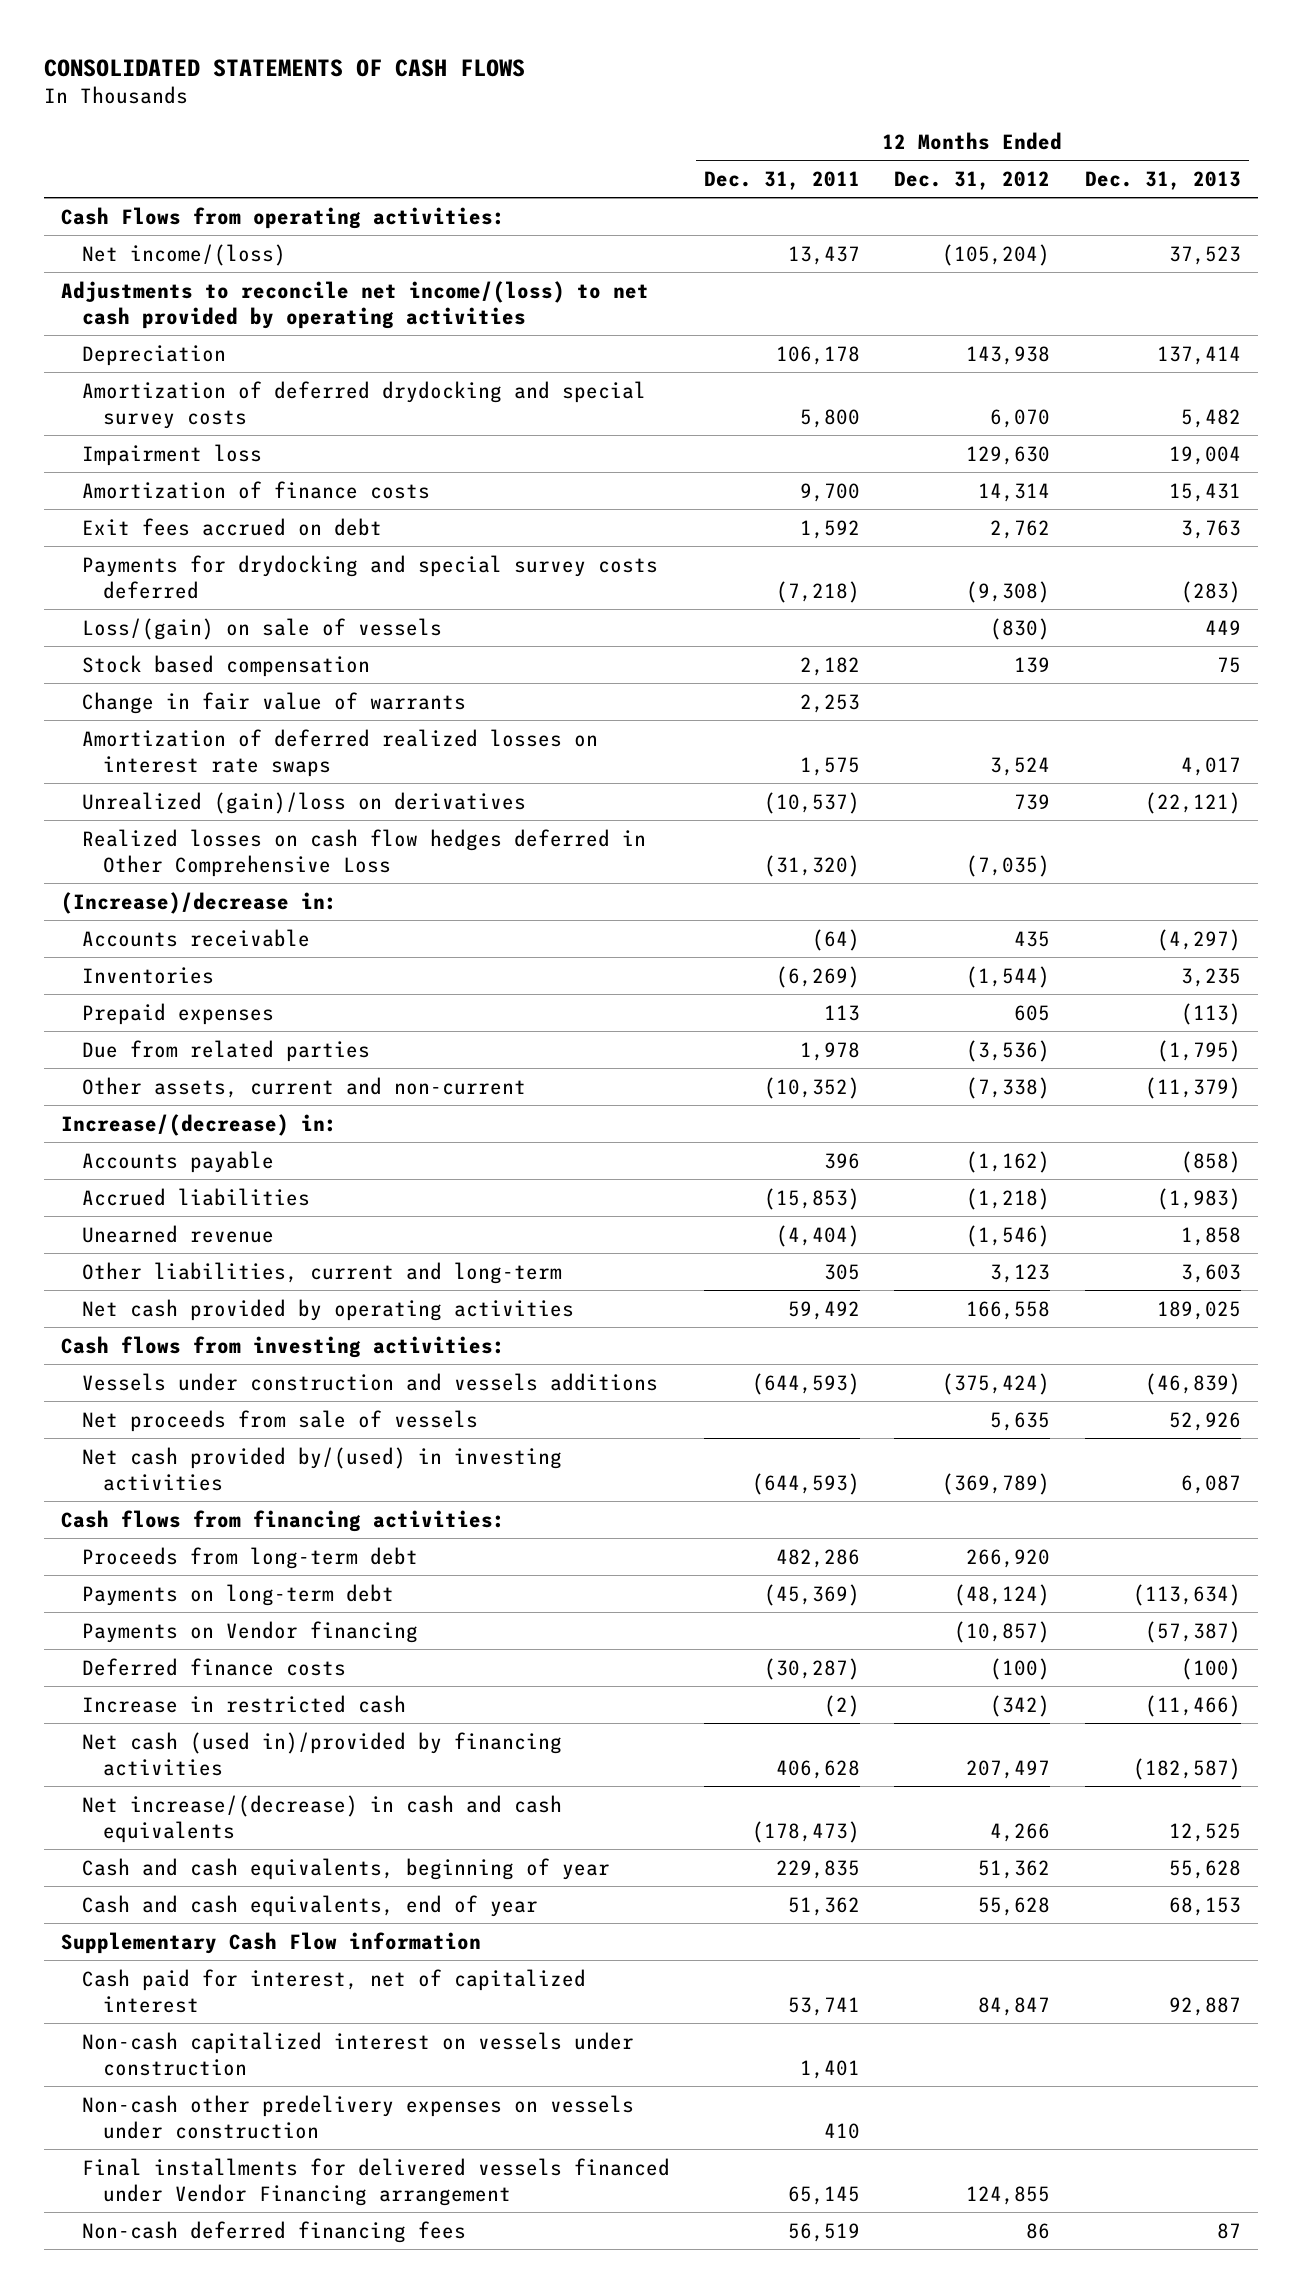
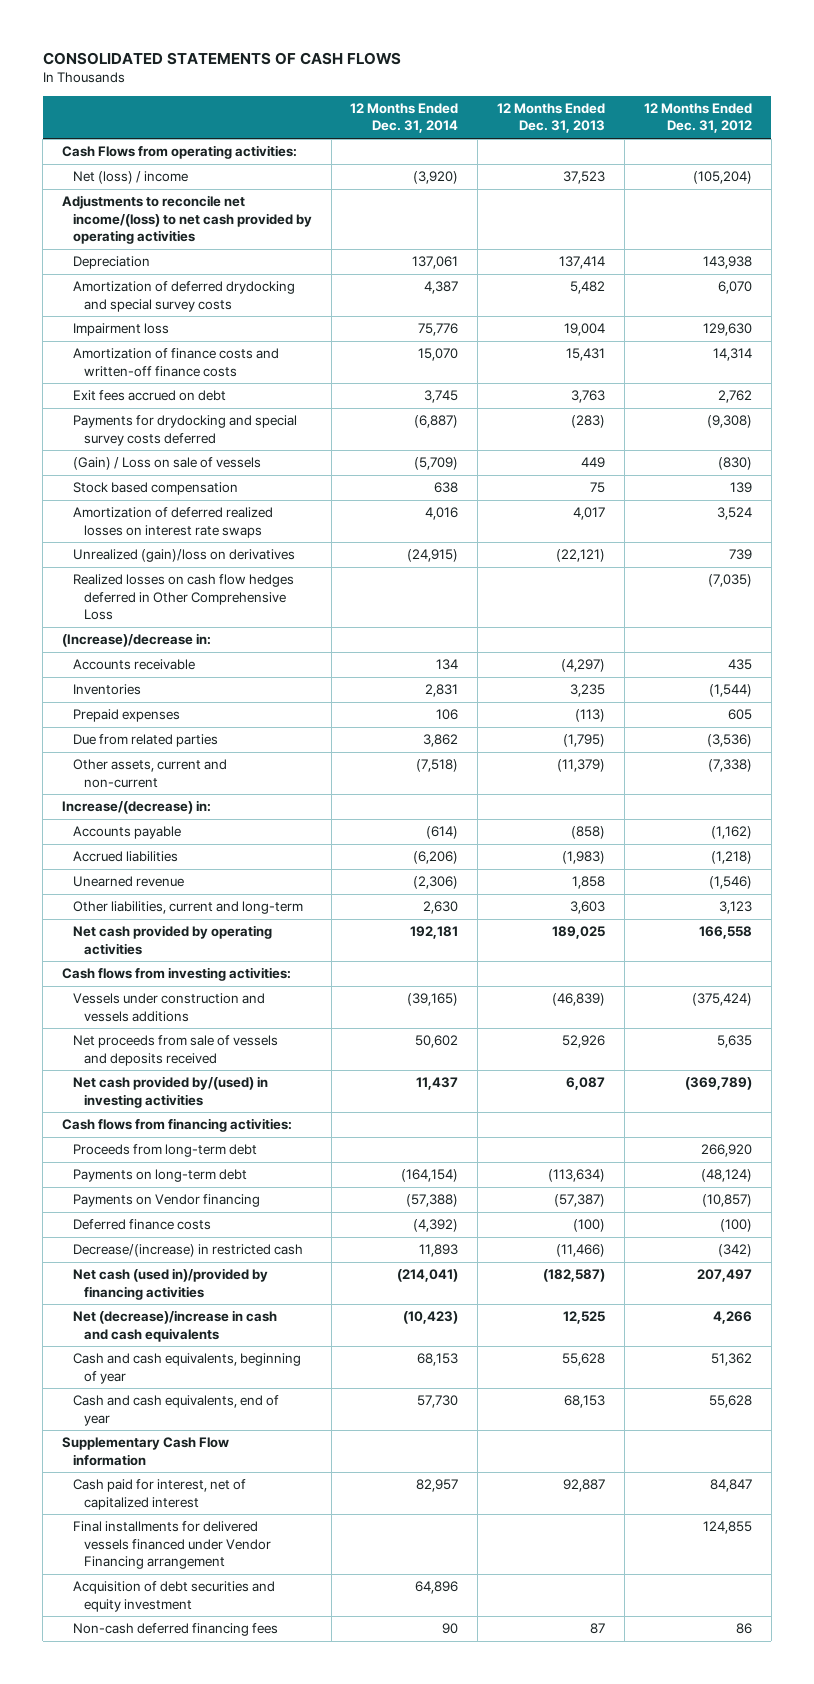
- | 12 Months Ended Dec. 31, 2011 | 12 Months Ended Dec. 31, 2012 | 12 Months Ended Dec. 31, 2013
+ | 12 Months Ended Dec. 31, 2014 | 12 Months Ended Dec. 31, 2013 | 12 Months Ended Dec. 31, 2012
- Net income/(loss) | 13,437 | (105,204) | 37,523
+ Net (loss) / income | (3,920) | 37,523 | (105,204)
- Amortization of finance costs | 9,700 | 14,314 | 15,431
+ Amortization of finance costs and written-off finance costs | 15,070 | 15,431 | 14,314
- Loss/(gain) on sale of vessels | | (830) | 449
+ (Gain) / Loss on sale of vessels | (5,709) | 449 | (830)
- Change in fair value of warrants | 2,253 | |
- Net proceeds from sale of vessels | | 5,635 | 52,926
+ Net proceeds from sale of vessels and deposits received | 50,602 | 52,926 | 5,635
- Increase in restricted cash | (2) | (342) | (11,466)
+ Decrease/(increase) in restricted cash | 11,893 | (11,466) | (342)
- Net increase/(decrease) in cash and cash equivalents | (178,473) | 4,266 | 12,525
+ Net (decrease)/increase in cash and cash equivalents | (10,423) | 12,525 | 4,266
- Non-cash capitalized interest on vessels under construction | 1,401 | |
- Non-cash other predelivery expenses on vessels under construction | 410 | |
+ Acquisition of debt securities and equity investment | 64,896 | |

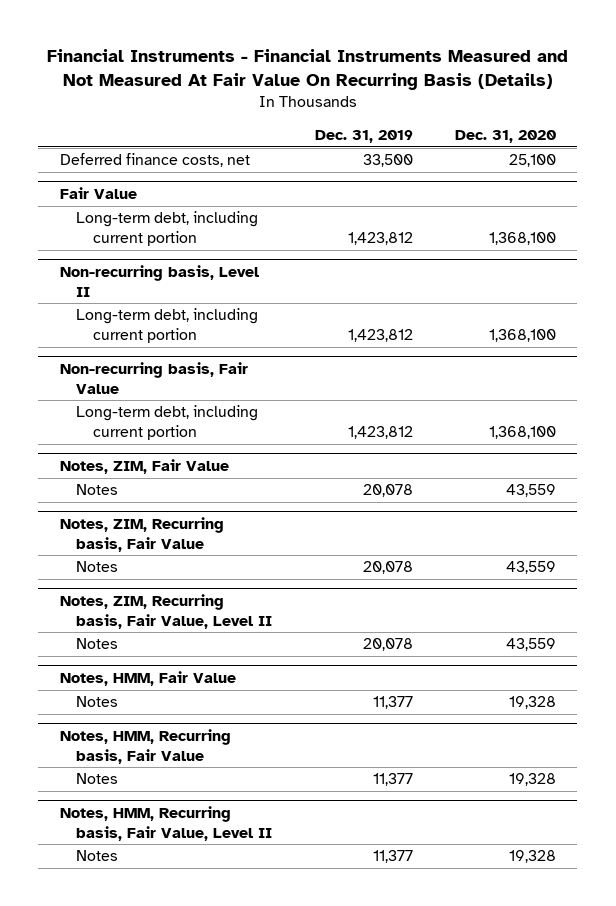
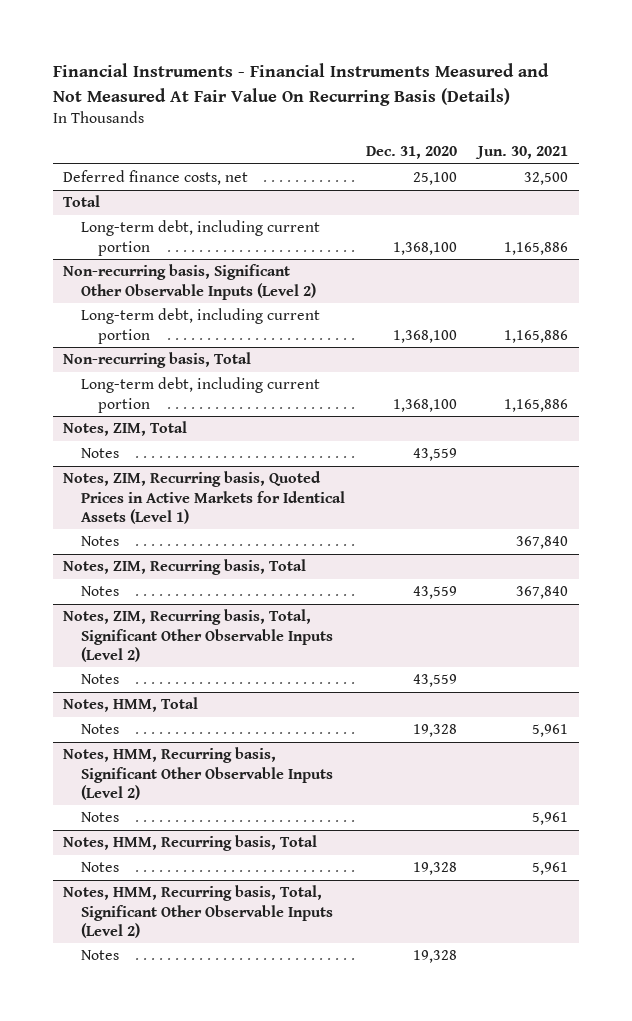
- | Dec. 31, 2019 | Dec. 31, 2020
+ | Dec. 31, 2020 | Jun. 30, 2021
- Fair Value
+ Total
- Non-recurring basis, Level II
+ Non-recurring basis, Significant Other Observable Inputs (Level 2)
- Non-recurring basis, Fair Value
+ Non-recurring basis, Total
- Notes, ZIM, Fair Value
+ Notes, ZIM, Total
- Notes, ZIM, Recurring basis, Fair Value
+ Notes, ZIM, Recurring basis, Quoted Prices in Active Markets for Identical Assets (Level 1)
+ Notes | | 367,840
+ Notes, ZIM, Recurring basis, Total
- Notes, ZIM, Recurring basis, Fair Value, Level II
+ Notes, ZIM, Recurring basis, Total, Significant Other Observable Inputs (Level 2)
- Notes, HMM, Fair Value
+ Notes, HMM, Total
- Notes, HMM, Recurring basis, Fair Value
+ Notes, HMM, Recurring basis, Significant Other Observable Inputs (Level 2)
+ Notes | | 5,961
+ Notes, HMM, Recurring basis, Total
- Notes, HMM, Recurring basis, Fair Value, Level II
+ Notes, HMM, Recurring basis, Total, Significant Other Observable Inputs (Level 2)

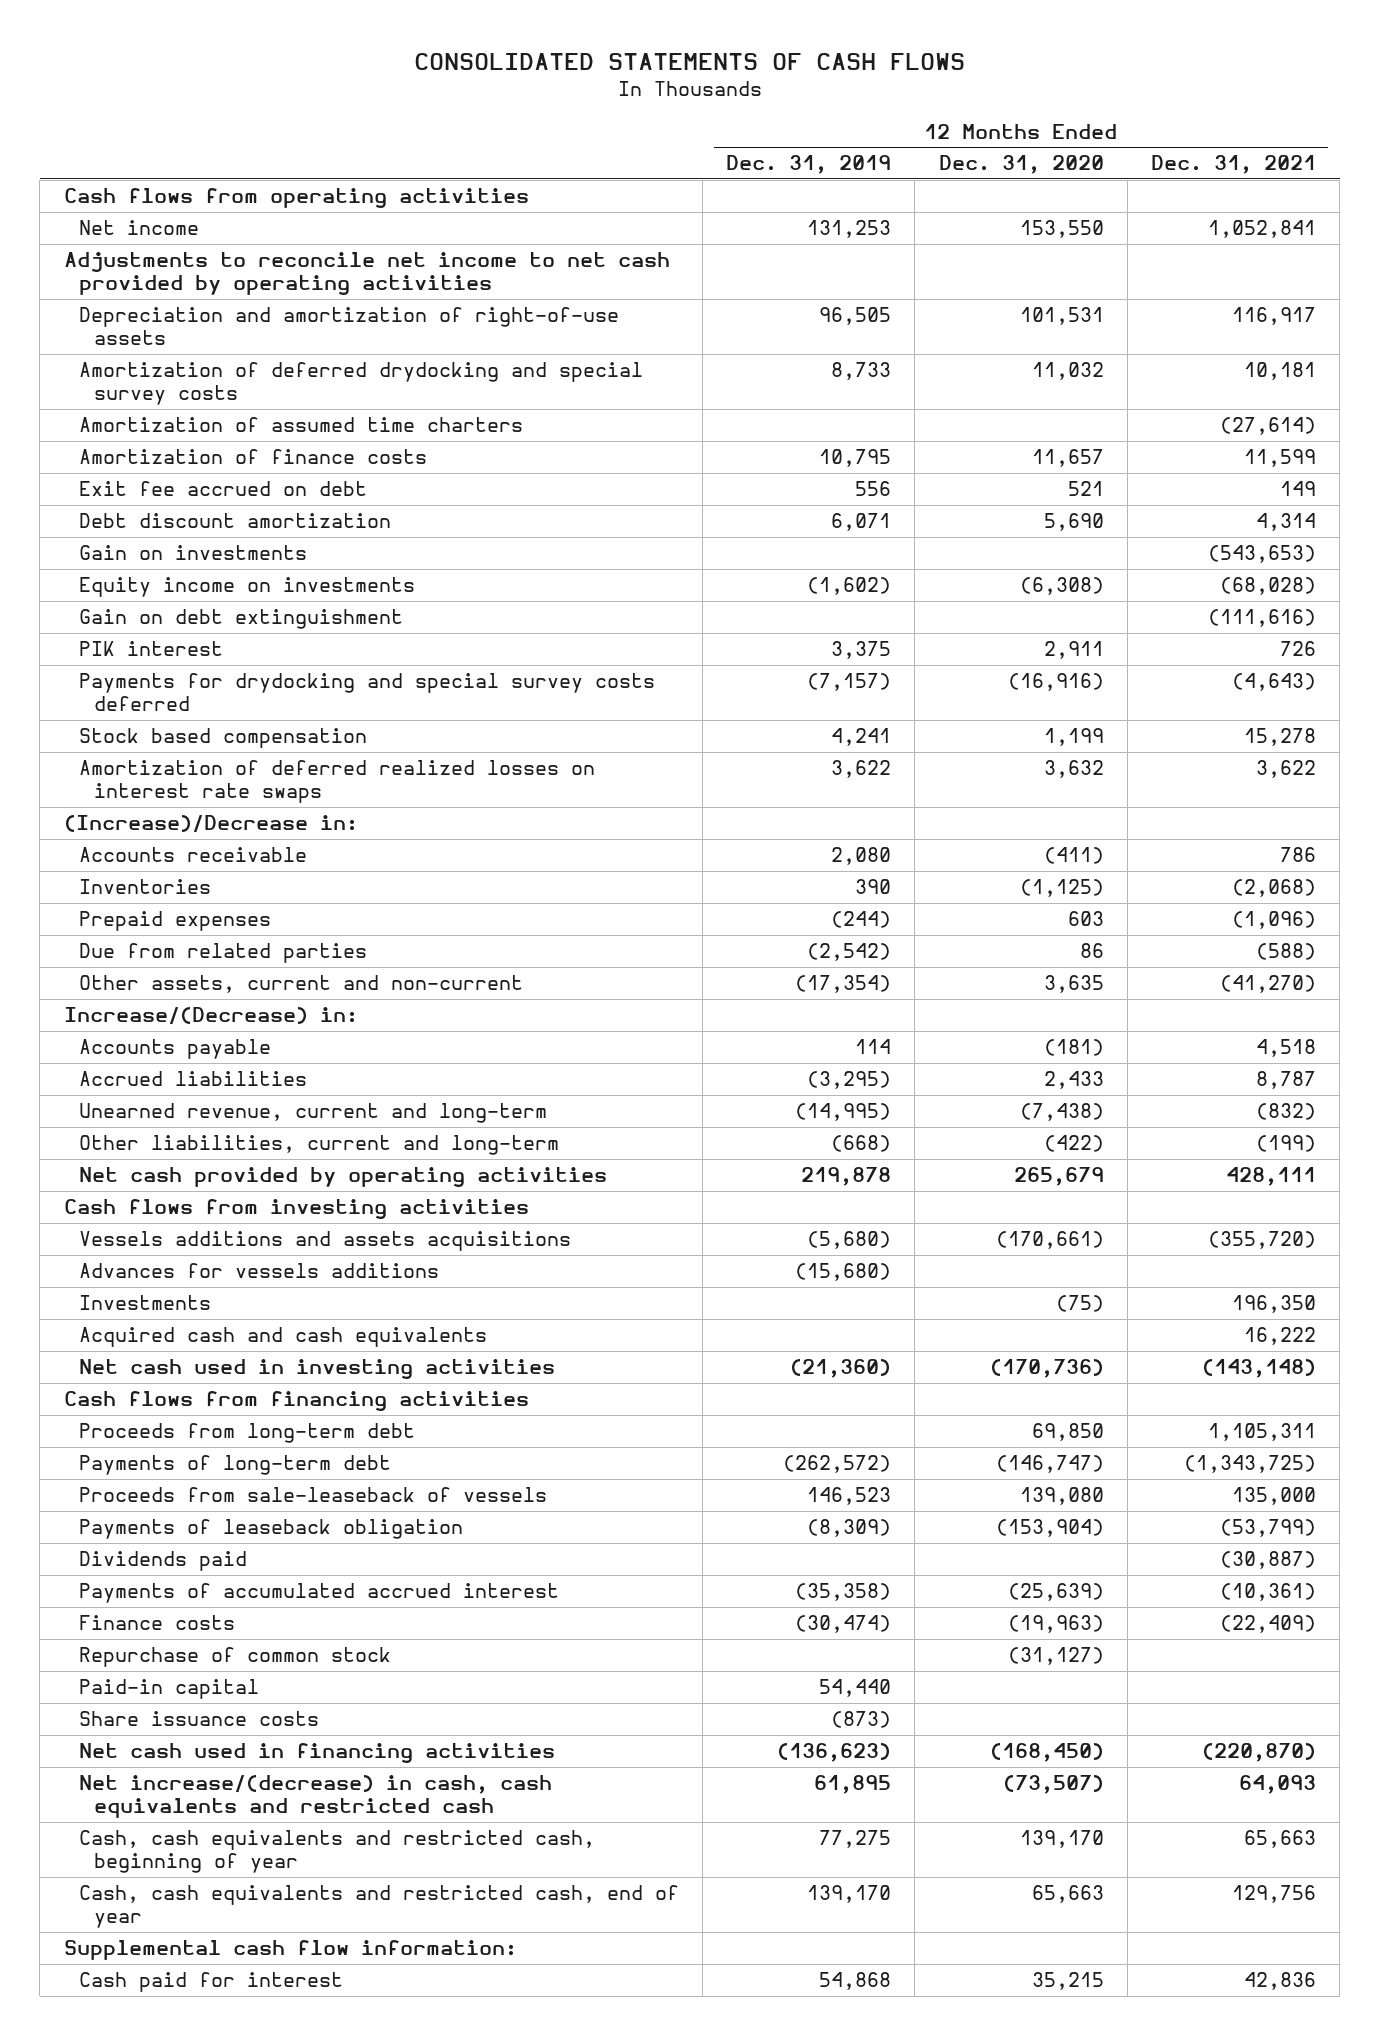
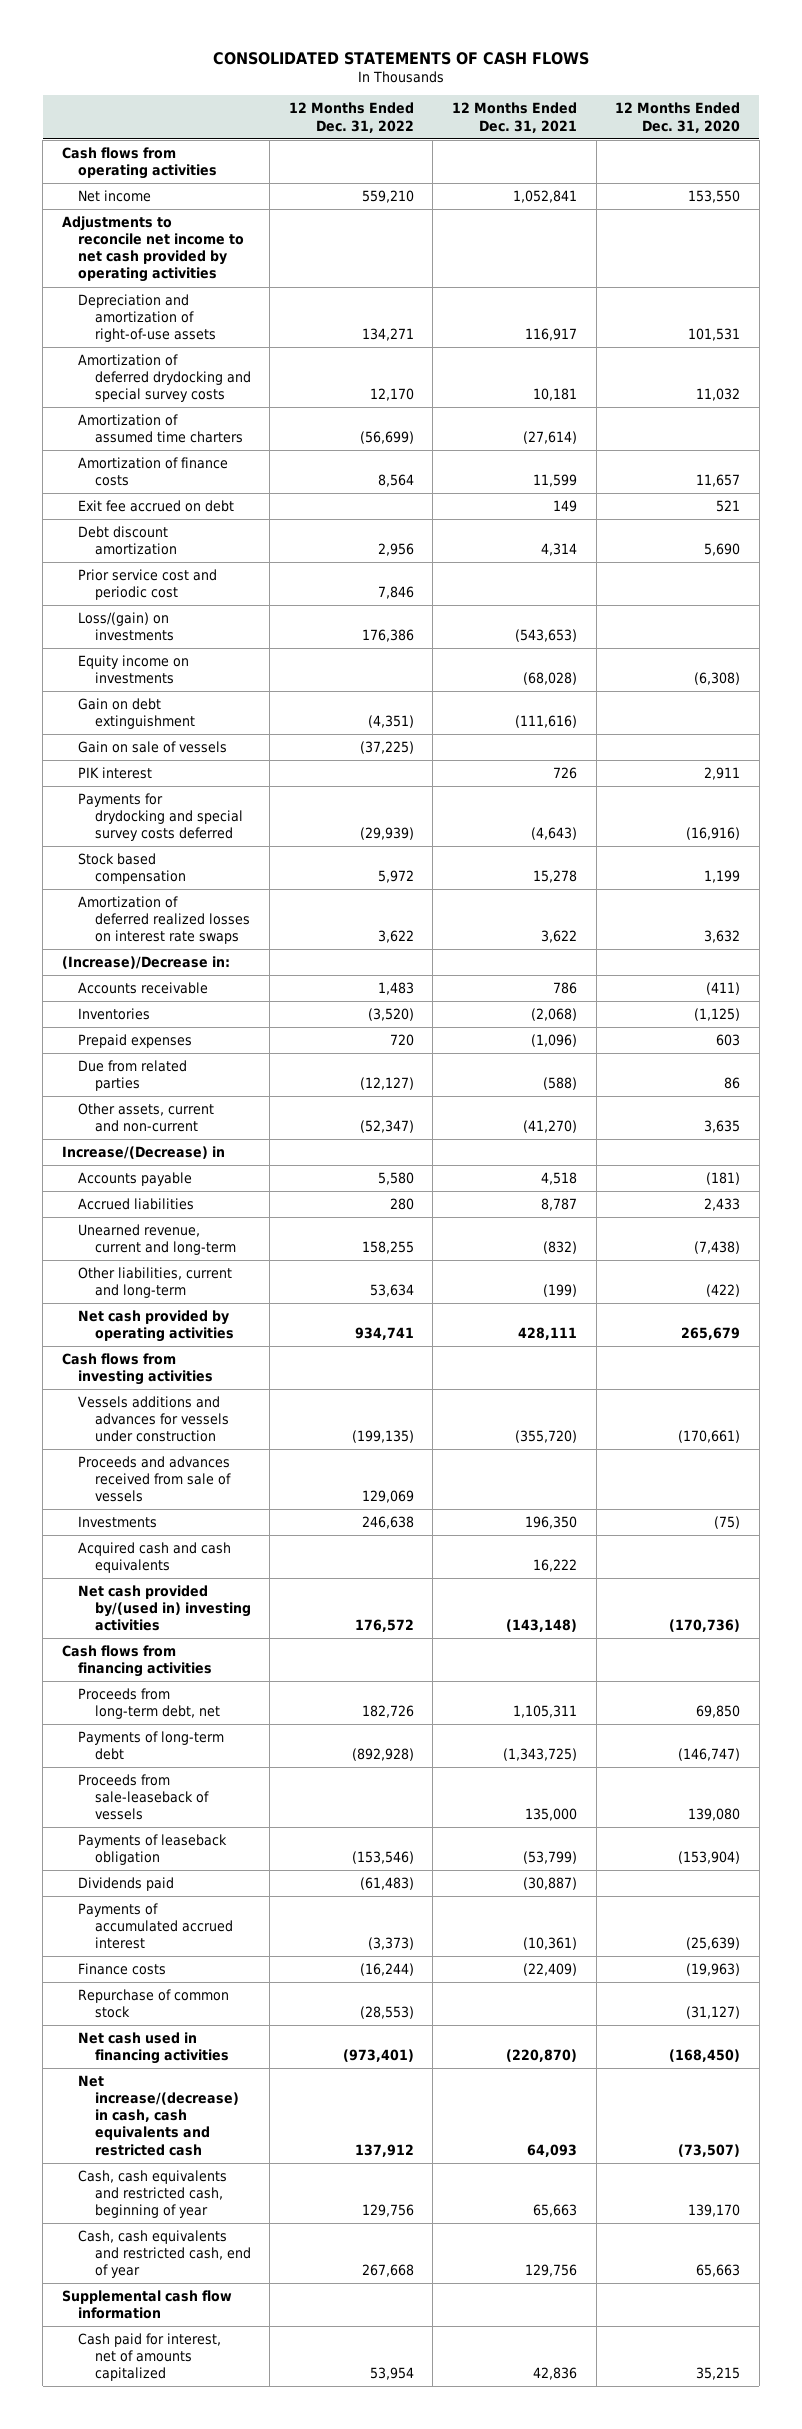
- | 12 Months Ended Dec. 31, 2019 | 12 Months Ended Dec. 31, 2020 | 12 Months Ended Dec. 31, 2021
+ | 12 Months Ended Dec. 31, 2022 | 12 Months Ended Dec. 31, 2021 | 12 Months Ended Dec. 31, 2020
- Gain on investments | | | (543,653)
+ Prior service cost and periodic cost | 7,846 | |
+ Loss/(gain) on investments | 176,386 | (543,653) |
+ Gain on sale of vessels | (37,225) | |
- Increase/(Decrease) in:
+ Increase/(Decrease) in
- Vessels additions and assets acquisitions | (5,680) | (170,661) | (355,720)
- Advances for vessels additions | (15,680) | |
+ Vessels additions and advances for vessels under construction | (199,135) | (355,720) | (170,661)
+ Proceeds and advances received from sale of vessels | 129,069 | |
- Net cash used in investing activities | (21,360) | (170,736) | (143,148)
+ Net cash provided by/(used in) investing activities | 176,572 | (143,148) | (170,736)
- Proceeds from long-term debt | | 69,850 | 1,105,311
+ Proceeds from long-term debt, net | 182,726 | 1,105,311 | 69,850
- Paid-in capital | 54,440 | |
- Share issuance costs | (873) | |
- Supplemental cash flow information:
- Cash paid for interest | 54,868 | 35,215 | 42,836
+ Supplemental cash flow information
+ Cash paid for interest, net of amounts capitalized | 53,954 | 42,836 | 35,215

